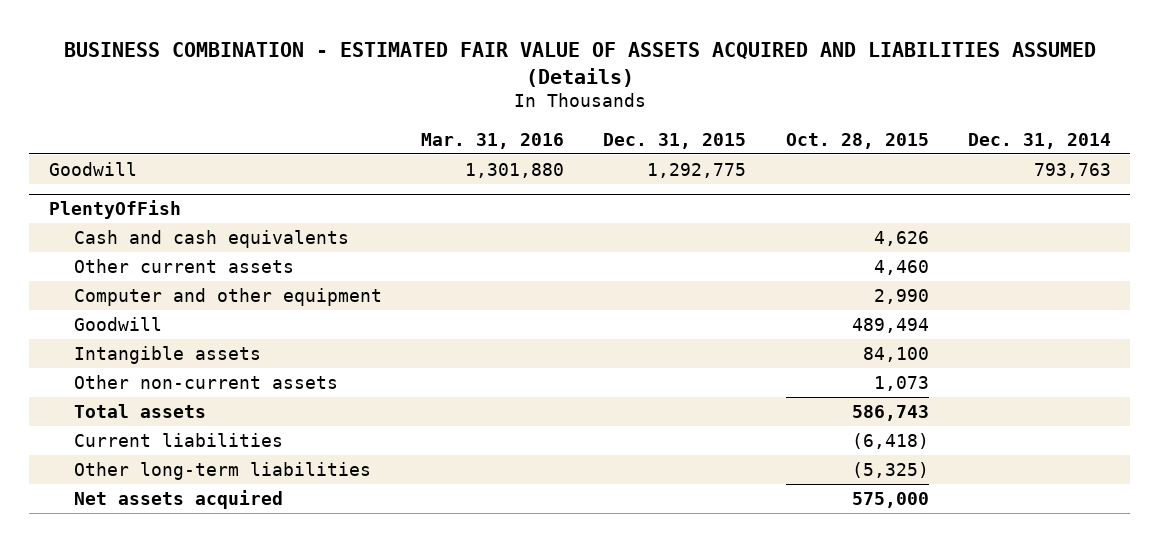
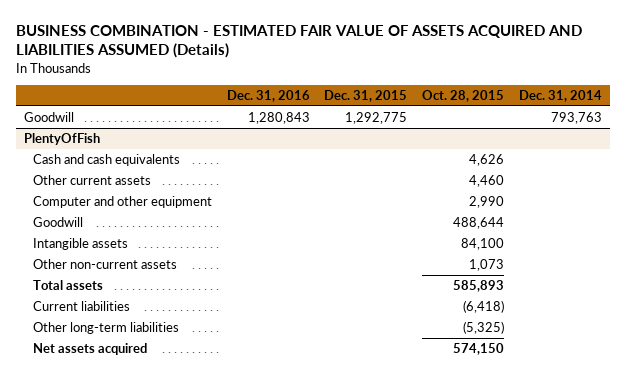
- | Mar. 31, 2016 | Dec. 31, 2015 | Oct. 28, 2015 | Dec. 31, 2014
+ | Dec. 31, 2016 | Dec. 31, 2015 | Oct. 28, 2015 | Dec. 31, 2014
@ PlentyOfFish
- Goodwill | | | 489,494 |
+ Goodwill | | | 488,644 |
- Total assets | | | 586,743 |
+ Total assets | | | 585,893 |
- Net assets acquired | | | 575,000 |
+ Net assets acquired | | | 574,150 |

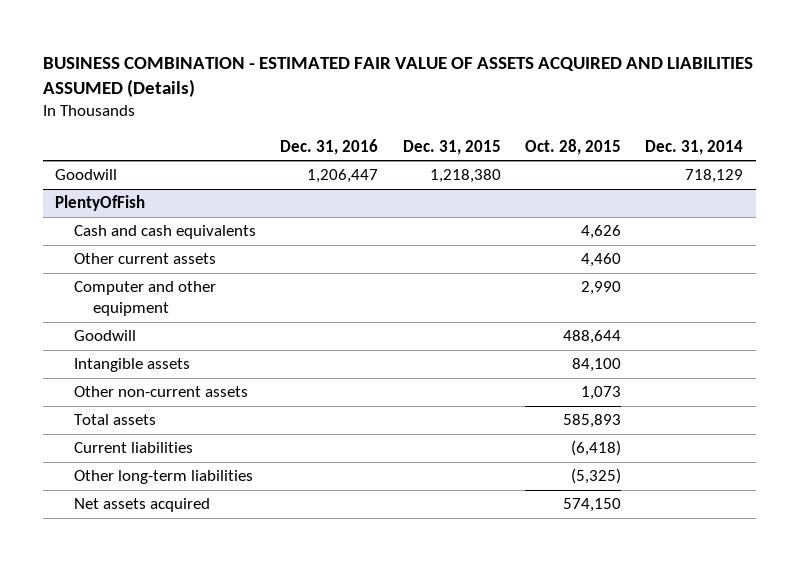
- Goodwill | 1,280,843 | 1,292,775 | | 793,763
+ Goodwill | 1,206,447 | 1,218,380 | | 718,129

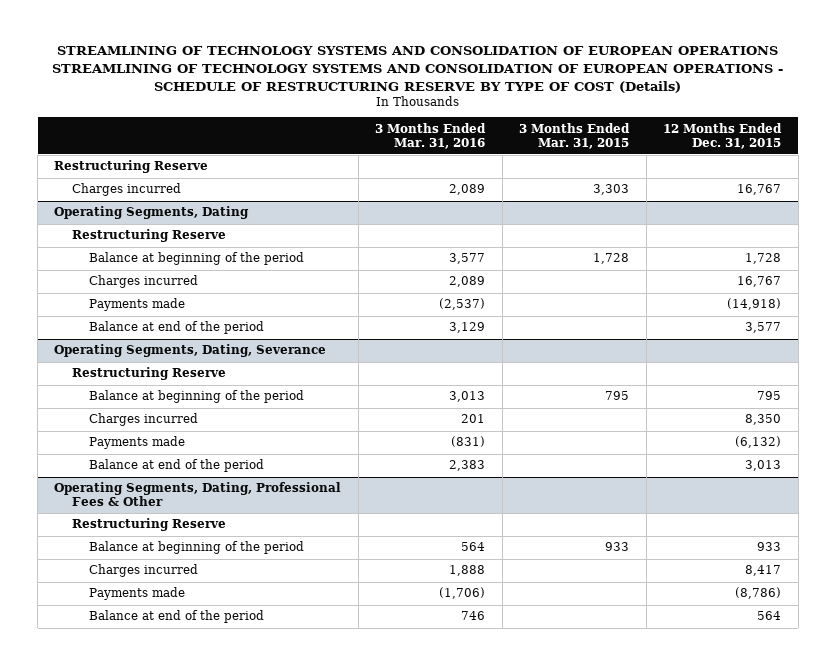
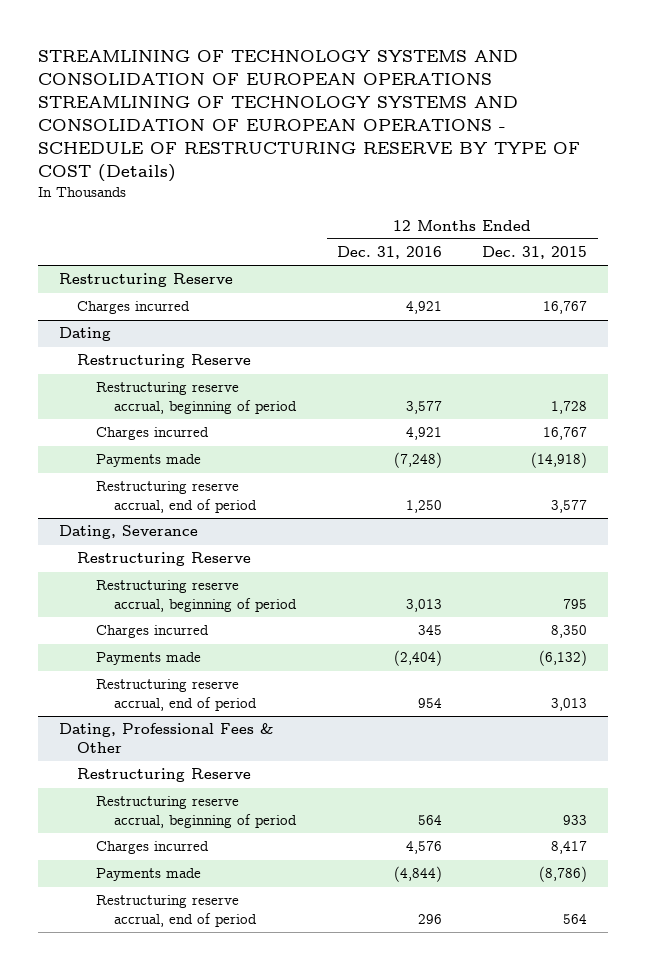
- | 3 Months Ended Mar. 31, 2016 | 3 Months Ended Mar. 31, 2015 | 12 Months Ended Dec. 31, 2015
+ | 12 Months Ended Dec. 31, 2016 | 12 Months Ended Dec. 31, 2015
- Operating Segments, Dating
+ Dating
- Balance at beginning of the period | 3,577 | 1,728 | 1,728
+ Restructuring reserve accrual, beginning of period | 3,577 | 1,728
- Balance at end of the period | 3,129 | | 3,577
- Operating Segments, Dating, Severance
+ Restructuring reserve accrual, end of period | 1,250 | 3,577
+ Dating, Severance
- Balance at beginning of the period | 3,013 | 795 | 795
+ Restructuring reserve accrual, beginning of period | 3,013 | 795
- Balance at end of the period | 2,383 | | 3,013
- Operating Segments, Dating, Professional Fees & Other
+ Restructuring reserve accrual, end of period | 954 | 3,013
+ Dating, Professional Fees & Other
- Balance at beginning of the period | 564 | 933 | 933
+ Restructuring reserve accrual, beginning of period | 564 | 933
- Balance at end of the period | 746 | | 564
+ Restructuring reserve accrual, end of period | 296 | 564

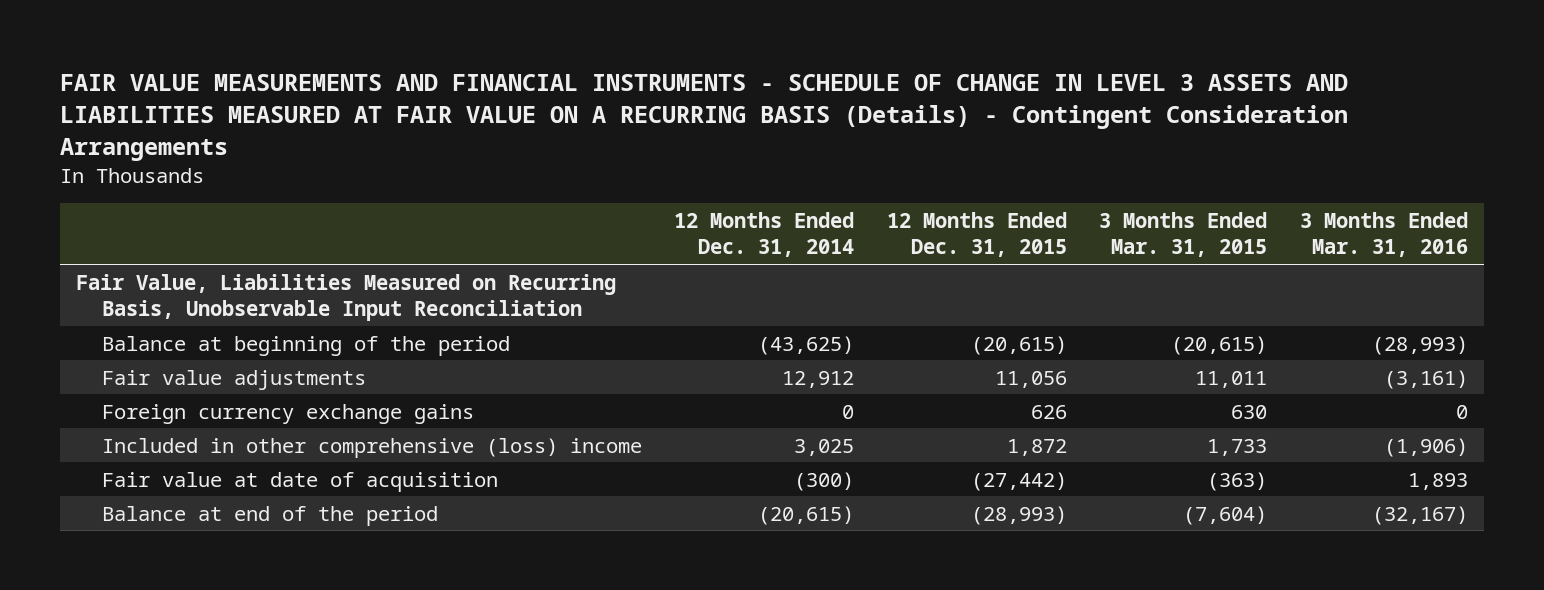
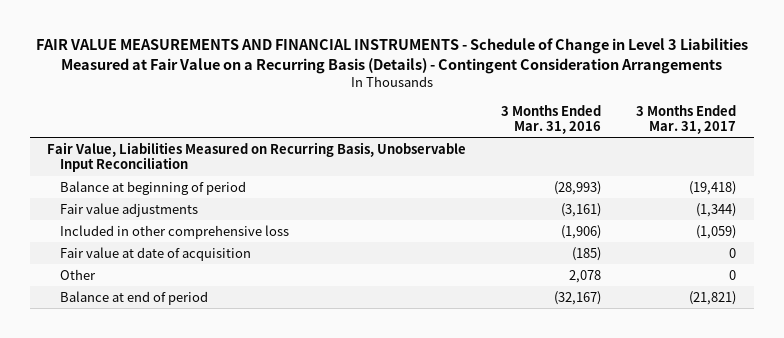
- FAIR VALUE MEASUREMENTS AND FINANCIAL INSTRUMENTS - SCHEDULE OF CHANGE IN LEVEL 3 ASSETS AND LIABILITIES MEASURED AT FAIR VALUE ON A RECURRING BASIS (Details) - Contingent Consideration Arrangements
+ FAIR VALUE MEASUREMENTS AND FINANCIAL INSTRUMENTS - Schedule of Change in Level 3 Liabilities Measured at Fair Value on a Recurring Basis (Details) - Contingent Consideration Arrangements
- | 12 Months Ended Dec. 31, 2014 | 12 Months Ended Dec. 31, 2015 | 3 Months Ended Mar. 31, 2015 | 3 Months Ended Mar. 31, 2016
+ | 3 Months Ended Mar. 31, 2016 | 3 Months Ended Mar. 31, 2017
- Balance at beginning of the period | (43,625) | (20,615) | (20,615) | (28,993)
+ Balance at beginning of period | (28,993) | (19,418)
- Foreign currency exchange gains | 0 | 626 | 630 | 0
- Included in other comprehensive (loss) income | 3,025 | 1,872 | 1,733 | (1,906)
- Fair value at date of acquisition | (300) | (27,442) | (363) | 1,893
- Balance at end of the period | (20,615) | (28,993) | (7,604) | (32,167)
+ Included in other comprehensive loss | (1,906) | (1,059)
+ Fair value at date of acquisition | (185) | 0
+ Other | 2,078 | 0
+ Balance at end of period | (32,167) | (21,821)

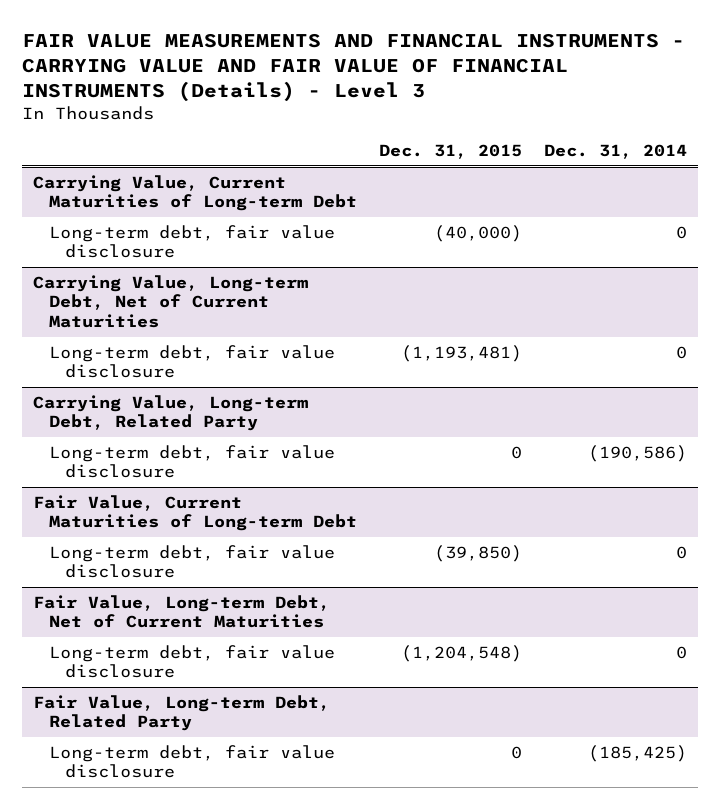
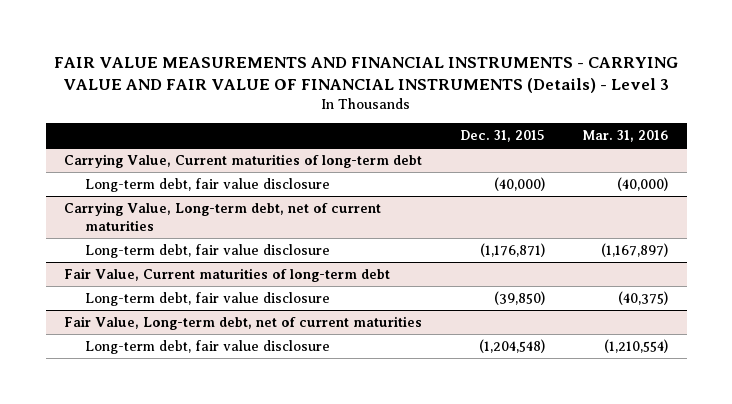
- | Dec. 31, 2015 | Dec. 31, 2014
+ | Dec. 31, 2015 | Mar. 31, 2016
- Carrying Value, Current Maturities of Long-term Debt
+ Carrying Value, Current maturities of long-term debt
- Carrying Value, Long-term Debt, Net of Current Maturities
- Long-term debt, fair value disclosure | (1,193,481) | 0
- Carrying Value, Long-term Debt, Related Party
- Long-term debt, fair value disclosure | 0 | (190,586)
- Fair Value, Current Maturities of Long-term Debt
+ Carrying Value, Long-term debt, net of current maturities
+ Long-term debt, fair value disclosure | (1,176,871) | (1,167,897)
+ Fair Value, Current maturities of long-term debt
- Fair Value, Long-term Debt, Net of Current Maturities
+ Fair Value, Long-term debt, net of current maturities
- Fair Value, Long-term Debt, Related Party
- Long-term debt, fair value disclosure | 0 | (185,425)

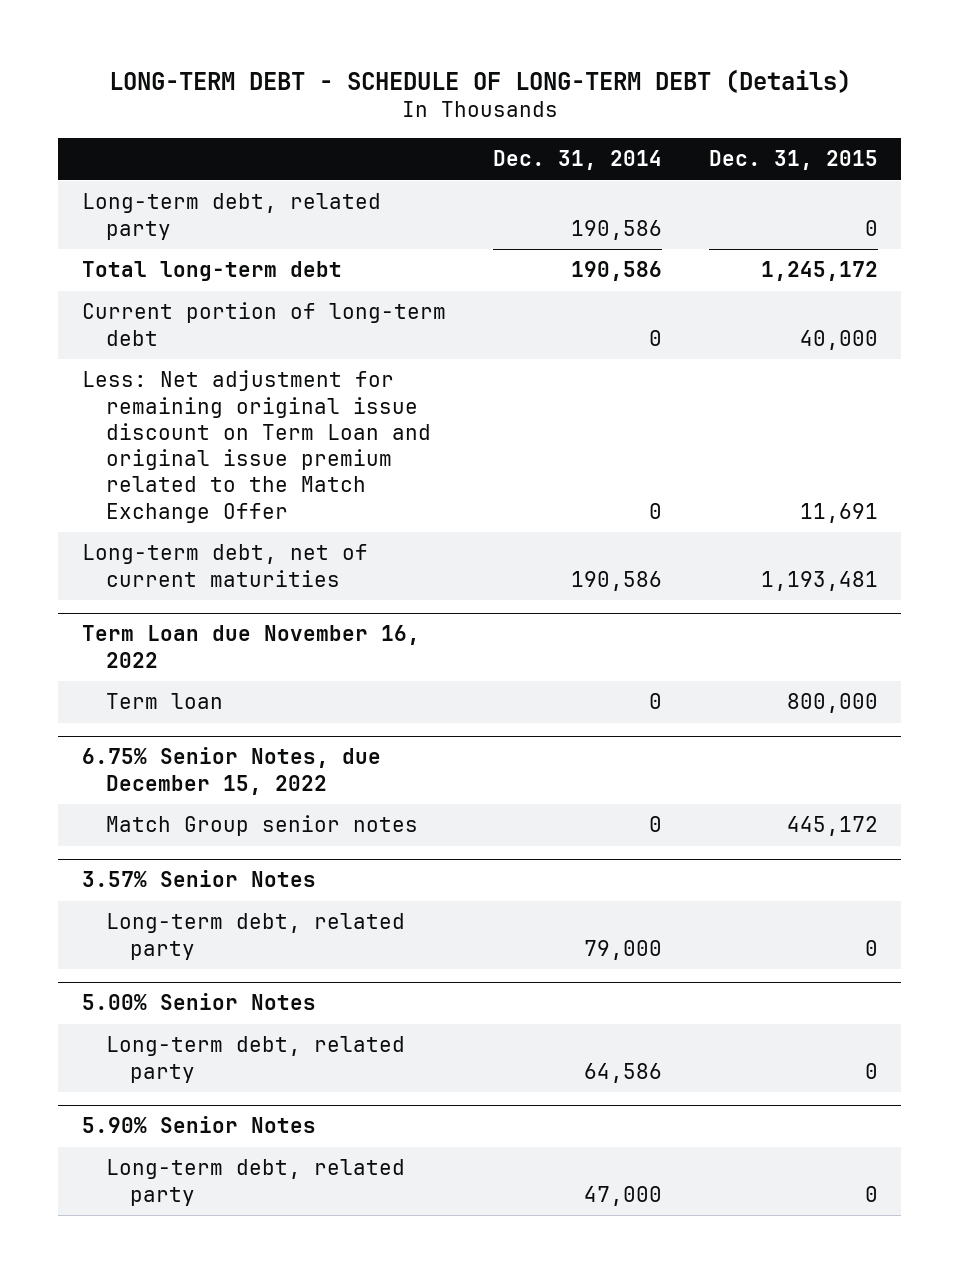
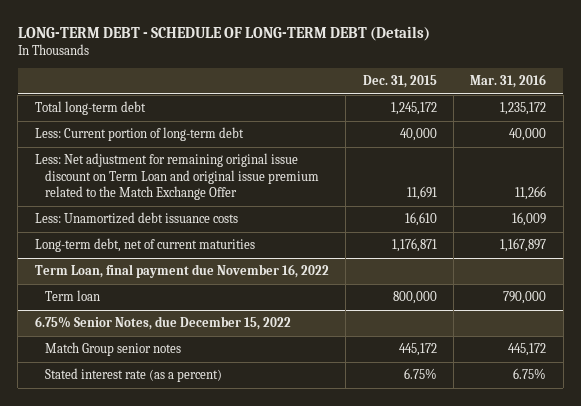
- | Dec. 31, 2014 | Dec. 31, 2015
+ | Dec. 31, 2015 | Mar. 31, 2016
- Long-term debt, related party | 190,586 | 0
- Current portion of long-term debt | 0 | 40,000
+ Less: Current portion of long-term debt | 40,000 | 40,000
- Long-term debt, net of current maturities | 190,586 | 1,193,481
- Term Loan due November 16, 2022
+ Less: Unamortized debt issuance costs | 16,610 | 16,009
+ Long-term debt, net of current maturities | 1,176,871 | 1,167,897
+ Term Loan, final payment due November 16, 2022
- 3.57% Senior Notes
- Long-term debt, related party | 79,000 | 0
- 5.00% Senior Notes
- Long-term debt, related party | 64,586 | 0
- 5.90% Senior Notes
- Long-term debt, related party | 47,000 | 0
@ 6.75% Senior Notes, due December 15, 2022
+ Stated interest rate (as a percent) | 6.75% | 6.75%

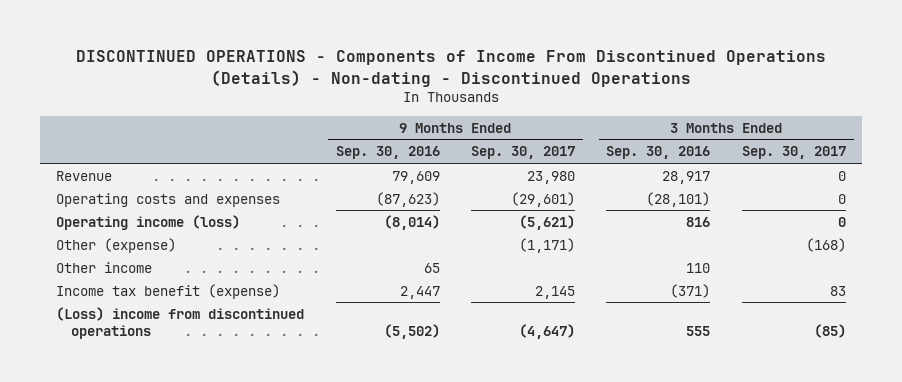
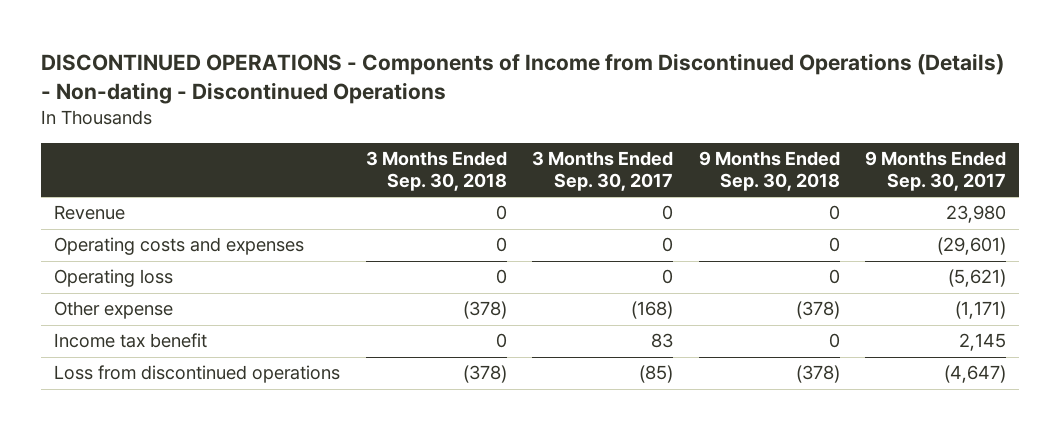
- DISCONTINUED OPERATIONS - Components of Income From Discontinued Operations (Details) - Non-dating - Discontinued Operations
+ DISCONTINUED OPERATIONS - Components of Income from Discontinued Operations (Details) - Non-dating - Discontinued Operations
- | 9 Months Ended Sep. 30, 2016 | 9 Months Ended Sep. 30, 2017 | 3 Months Ended Sep. 30, 2016 | 3 Months Ended Sep. 30, 2017
+ | 3 Months Ended Sep. 30, 2018 | 3 Months Ended Sep. 30, 2017 | 9 Months Ended Sep. 30, 2018 | 9 Months Ended Sep. 30, 2017
- Operating income (loss) | (8,014) | (5,621) | 816 | 0
- Other (expense) | | (1,171) | | (168)
- Other income | 65 | | 110 |
- Income tax benefit (expense) | 2,447 | 2,145 | (371) | 83
- (Loss) income from discontinued operations | (5,502) | (4,647) | 555 | (85)
+ Operating loss | 0 | 0 | 0 | (5,621)
+ Other expense | (378) | (168) | (378) | (1,171)
+ Income tax benefit | 0 | 83 | 0 | 2,145
+ Loss from discontinued operations | (378) | (85) | (378) | (4,647)

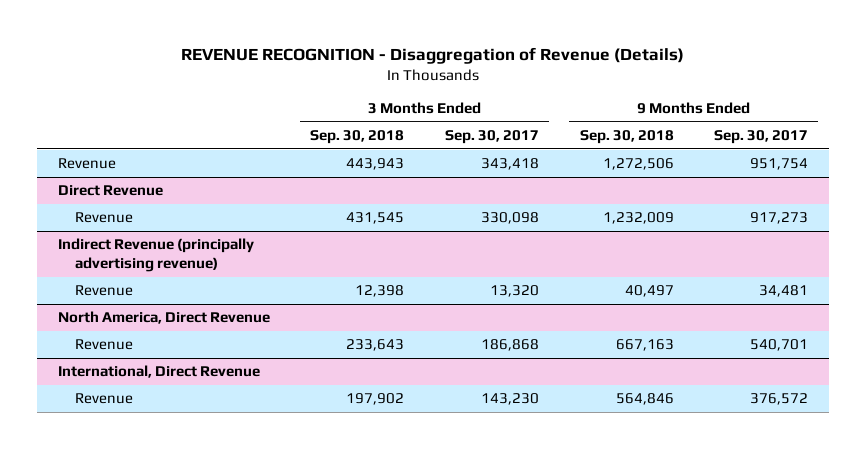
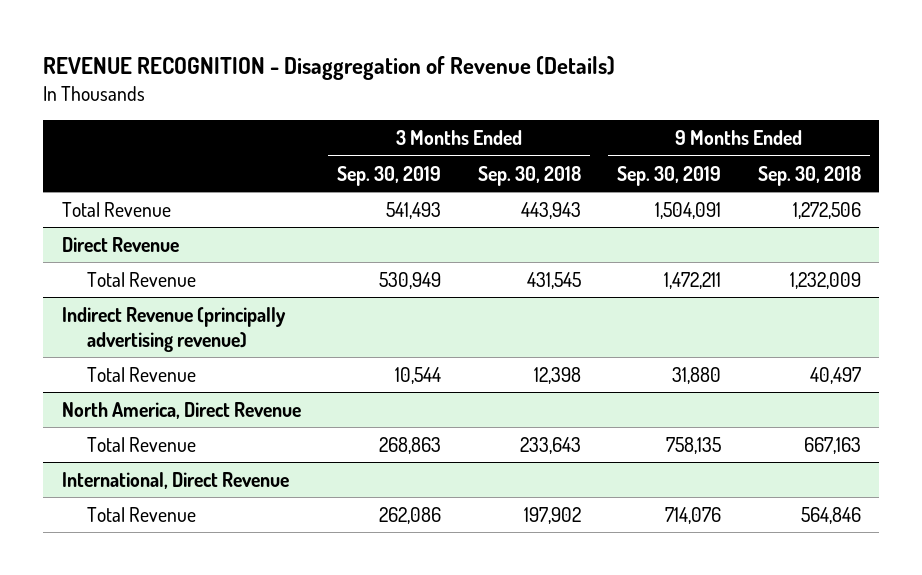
- | 3 Months Ended Sep. 30, 2018 | 3 Months Ended Sep. 30, 2017 | 9 Months Ended Sep. 30, 2018 | 9 Months Ended Sep. 30, 2017
+ | 3 Months Ended Sep. 30, 2019 | 3 Months Ended Sep. 30, 2018 | 9 Months Ended Sep. 30, 2019 | 9 Months Ended Sep. 30, 2018
- Revenue | 443,943 | 343,418 | 1,272,506 | 951,754
+ Total Revenue | 541,493 | 443,943 | 1,504,091 | 1,272,506
@ Direct Revenue
- Revenue | 431,545 | 330,098 | 1,232,009 | 917,273
+ Total Revenue | 530,949 | 431,545 | 1,472,211 | 1,232,009
@ Indirect Revenue (principally advertising revenue)
- Revenue | 12,398 | 13,320 | 40,497 | 34,481
+ Total Revenue | 10,544 | 12,398 | 31,880 | 40,497
@ North America, Direct Revenue
- Revenue | 233,643 | 186,868 | 667,163 | 540,701
+ Total Revenue | 268,863 | 233,643 | 758,135 | 667,163
@ International, Direct Revenue
- Revenue | 197,902 | 143,230 | 564,846 | 376,572
+ Total Revenue | 262,086 | 197,902 | 714,076 | 564,846

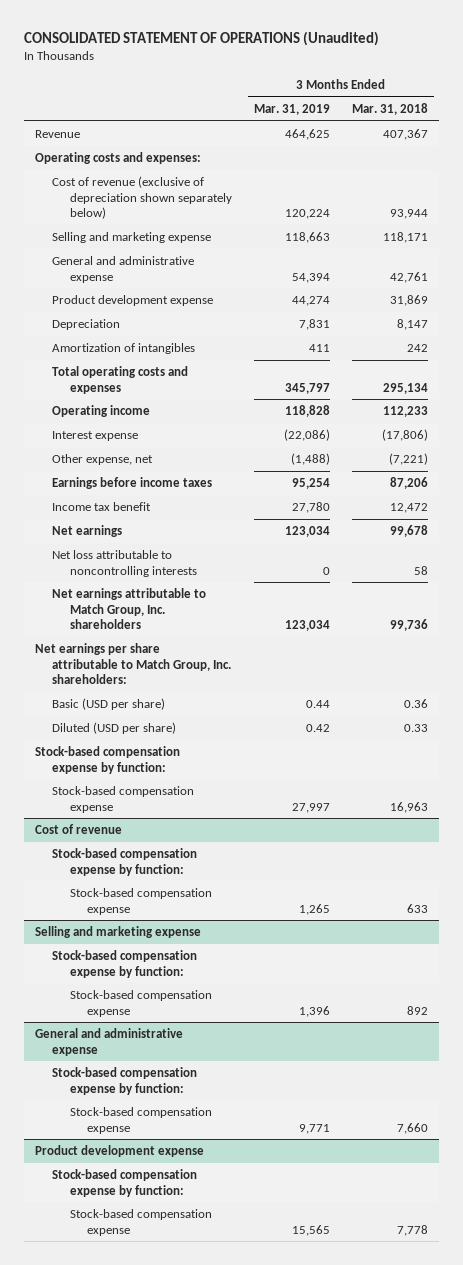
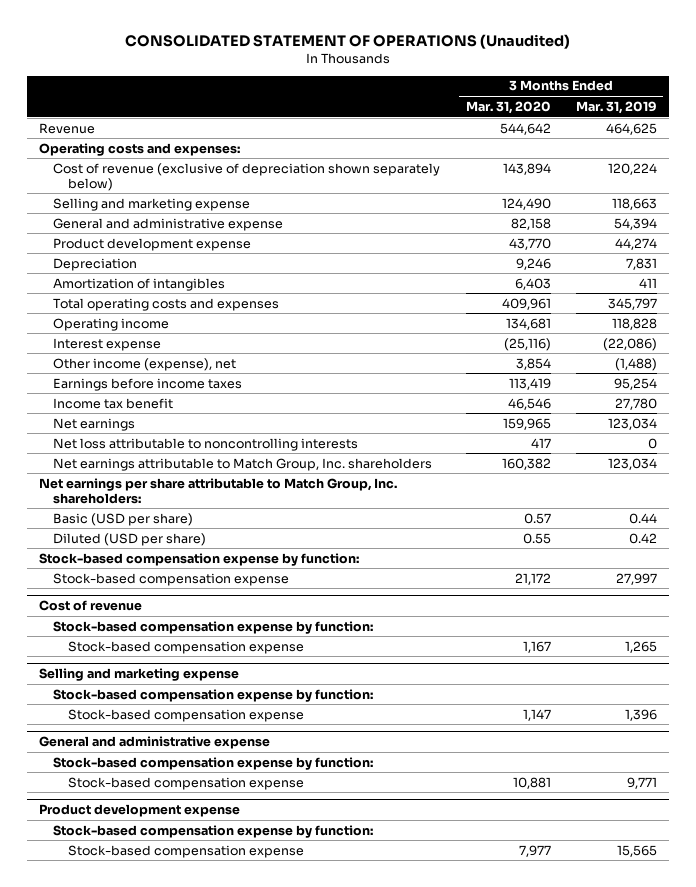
- | 3 Months Ended Mar. 31, 2019 | 3 Months Ended Mar. 31, 2018
+ | 3 Months Ended Mar. 31, 2020 | 3 Months Ended Mar. 31, 2019
- Other expense, net | (1,488) | (7,221)
+ Other income (expense), net | 3,854 | (1,488)

